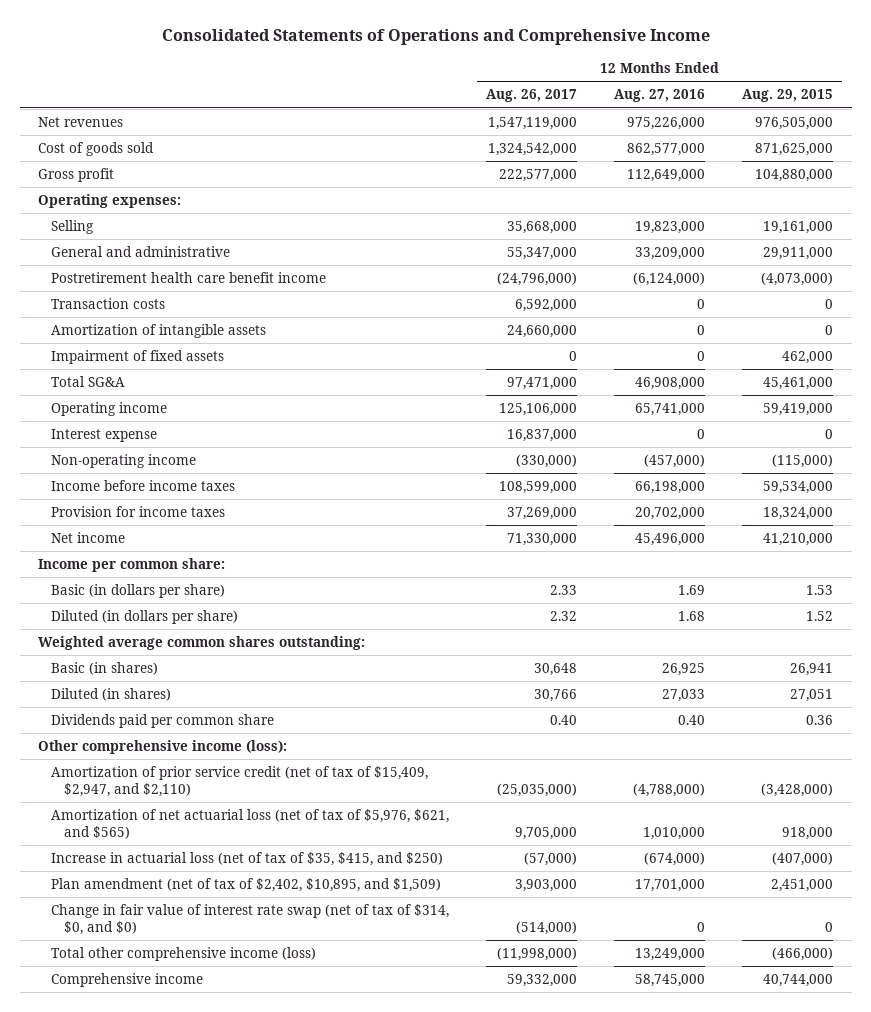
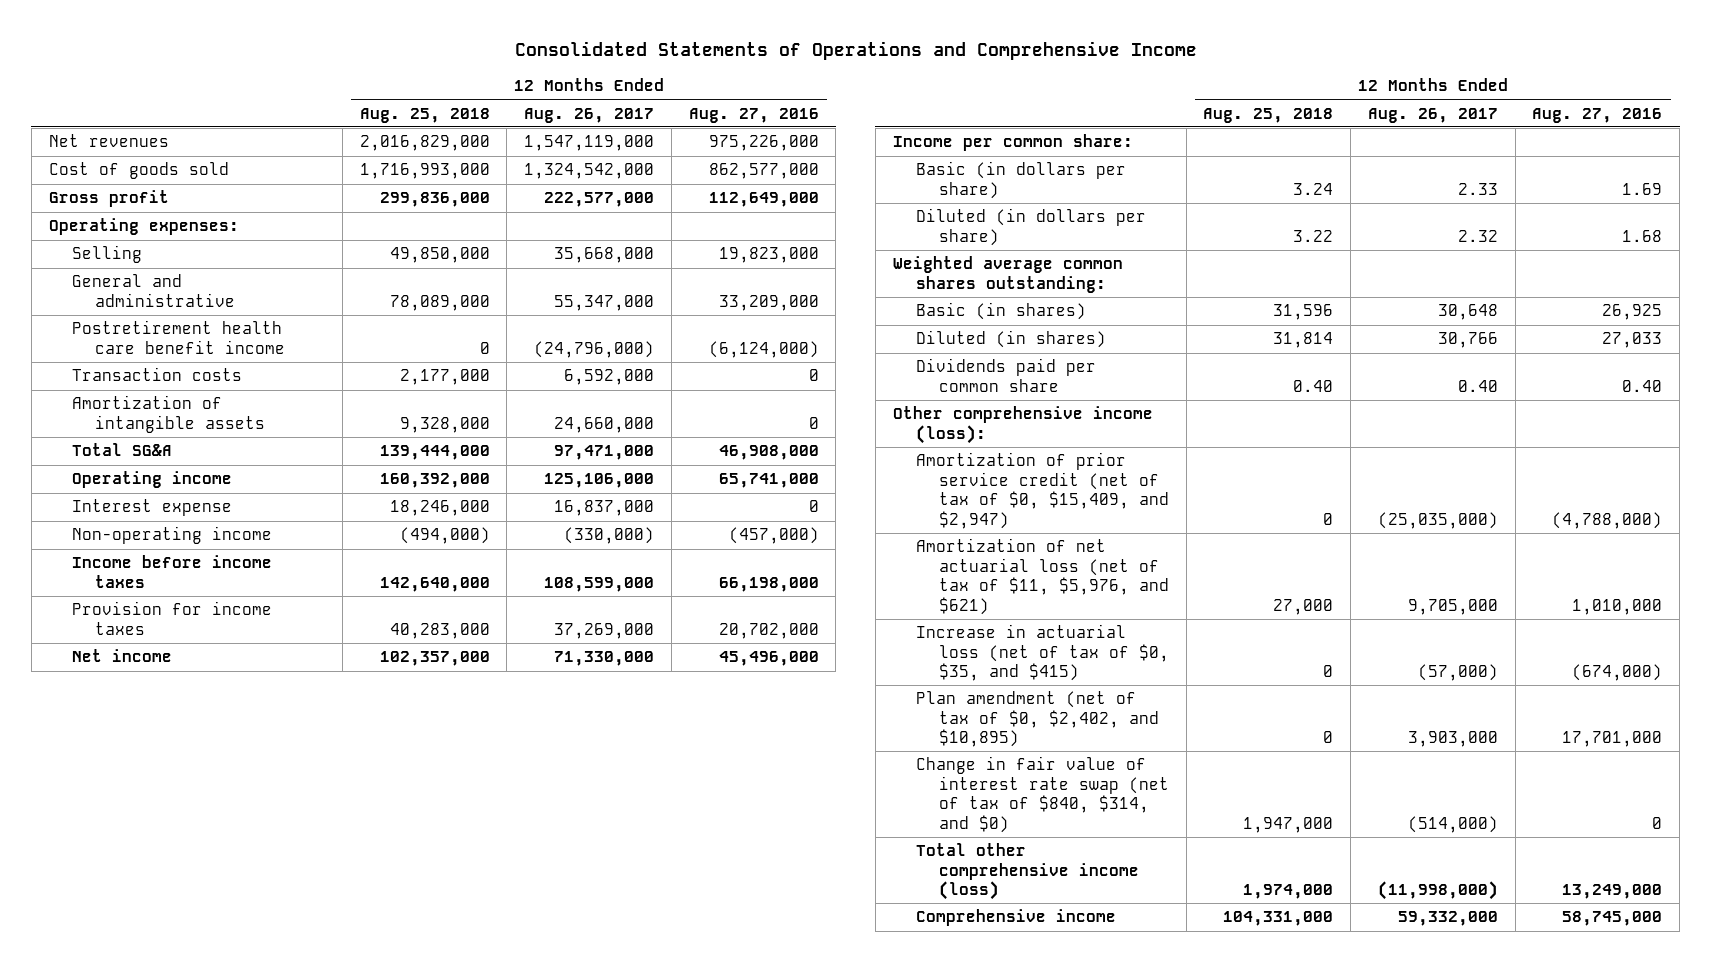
- | 12 Months Ended Aug. 26, 2017 | 12 Months Ended Aug. 27, 2016 | 12 Months Ended Aug. 29, 2015
+ | 12 Months Ended Aug. 25, 2018 | 12 Months Ended Aug. 26, 2017 | 12 Months Ended Aug. 27, 2016
- Impairment of fixed assets | 0 | 0 | 462,000
- Amortization of prior service credit (net of tax of $15,409, $2,947, and $2,110) | (25,035,000) | (4,788,000) | (3,428,000)
- Amortization of net actuarial loss (net of tax of $5,976, $621, and $565) | 9,705,000 | 1,010,000 | 918,000
- Increase in actuarial loss (net of tax of $35, $415, and $250) | (57,000) | (674,000) | (407,000)
- Plan amendment (net of tax of $2,402, $10,895, and $1,509) | 3,903,000 | 17,701,000 | 2,451,000
- Change in fair value of interest rate swap (net of tax of $314, $0, and $0) | (514,000) | 0 | 0
+ Amortization of prior service credit (net of tax of $0, $15,409, and $2,947) | 0 | (25,035,000) | (4,788,000)
+ Amortization of net actuarial loss (net of tax of $11, $5,976, and $621) | 27,000 | 9,705,000 | 1,010,000
+ Increase in actuarial loss (net of tax of $0, $35, and $415) | 0 | (57,000) | (674,000)
+ Plan amendment (net of tax of $0, $2,402, and $10,895) | 0 | 3,903,000 | 17,701,000
+ Change in fair value of interest rate swap (net of tax of $840, $314, and $0) | 1,947,000 | (514,000) | 0

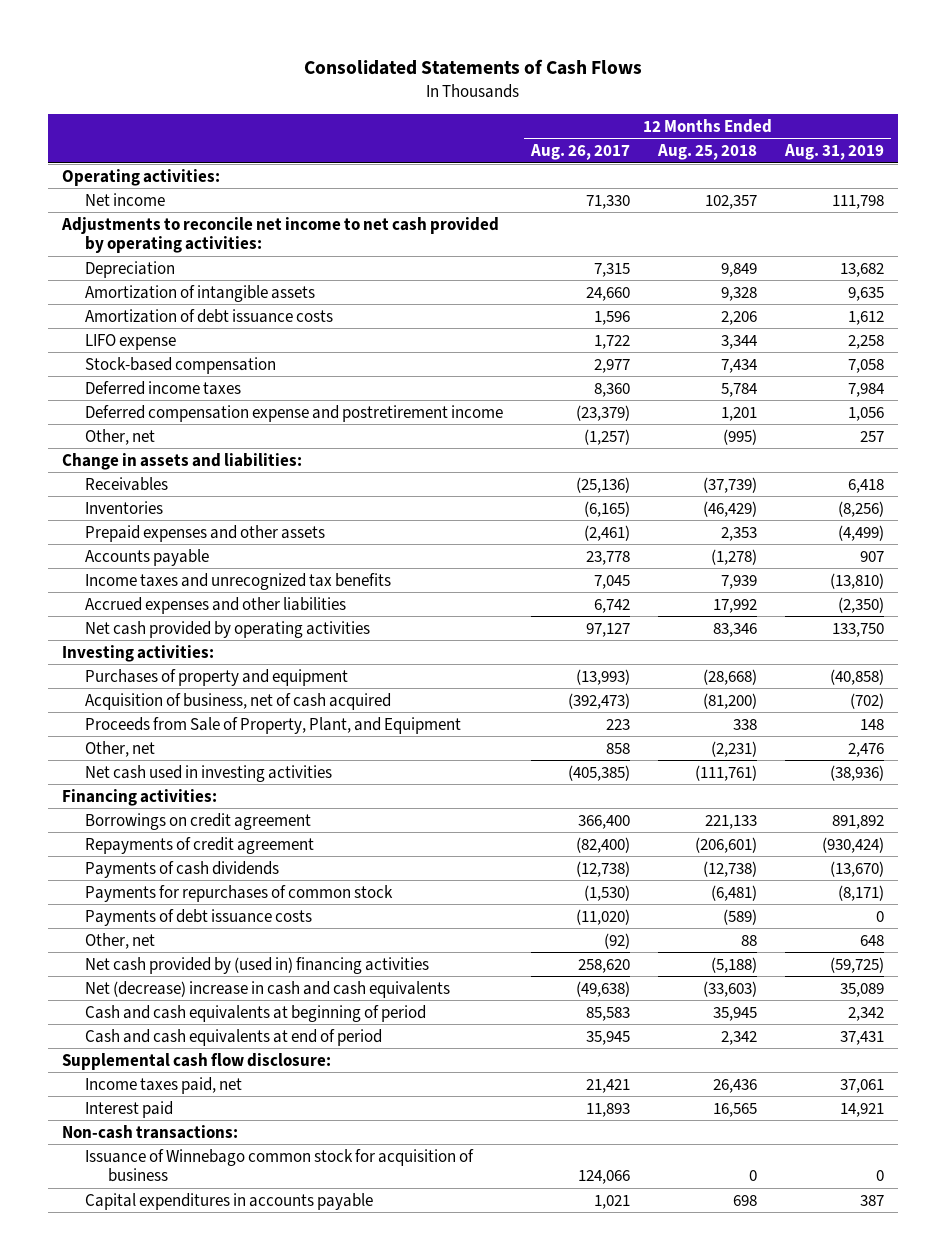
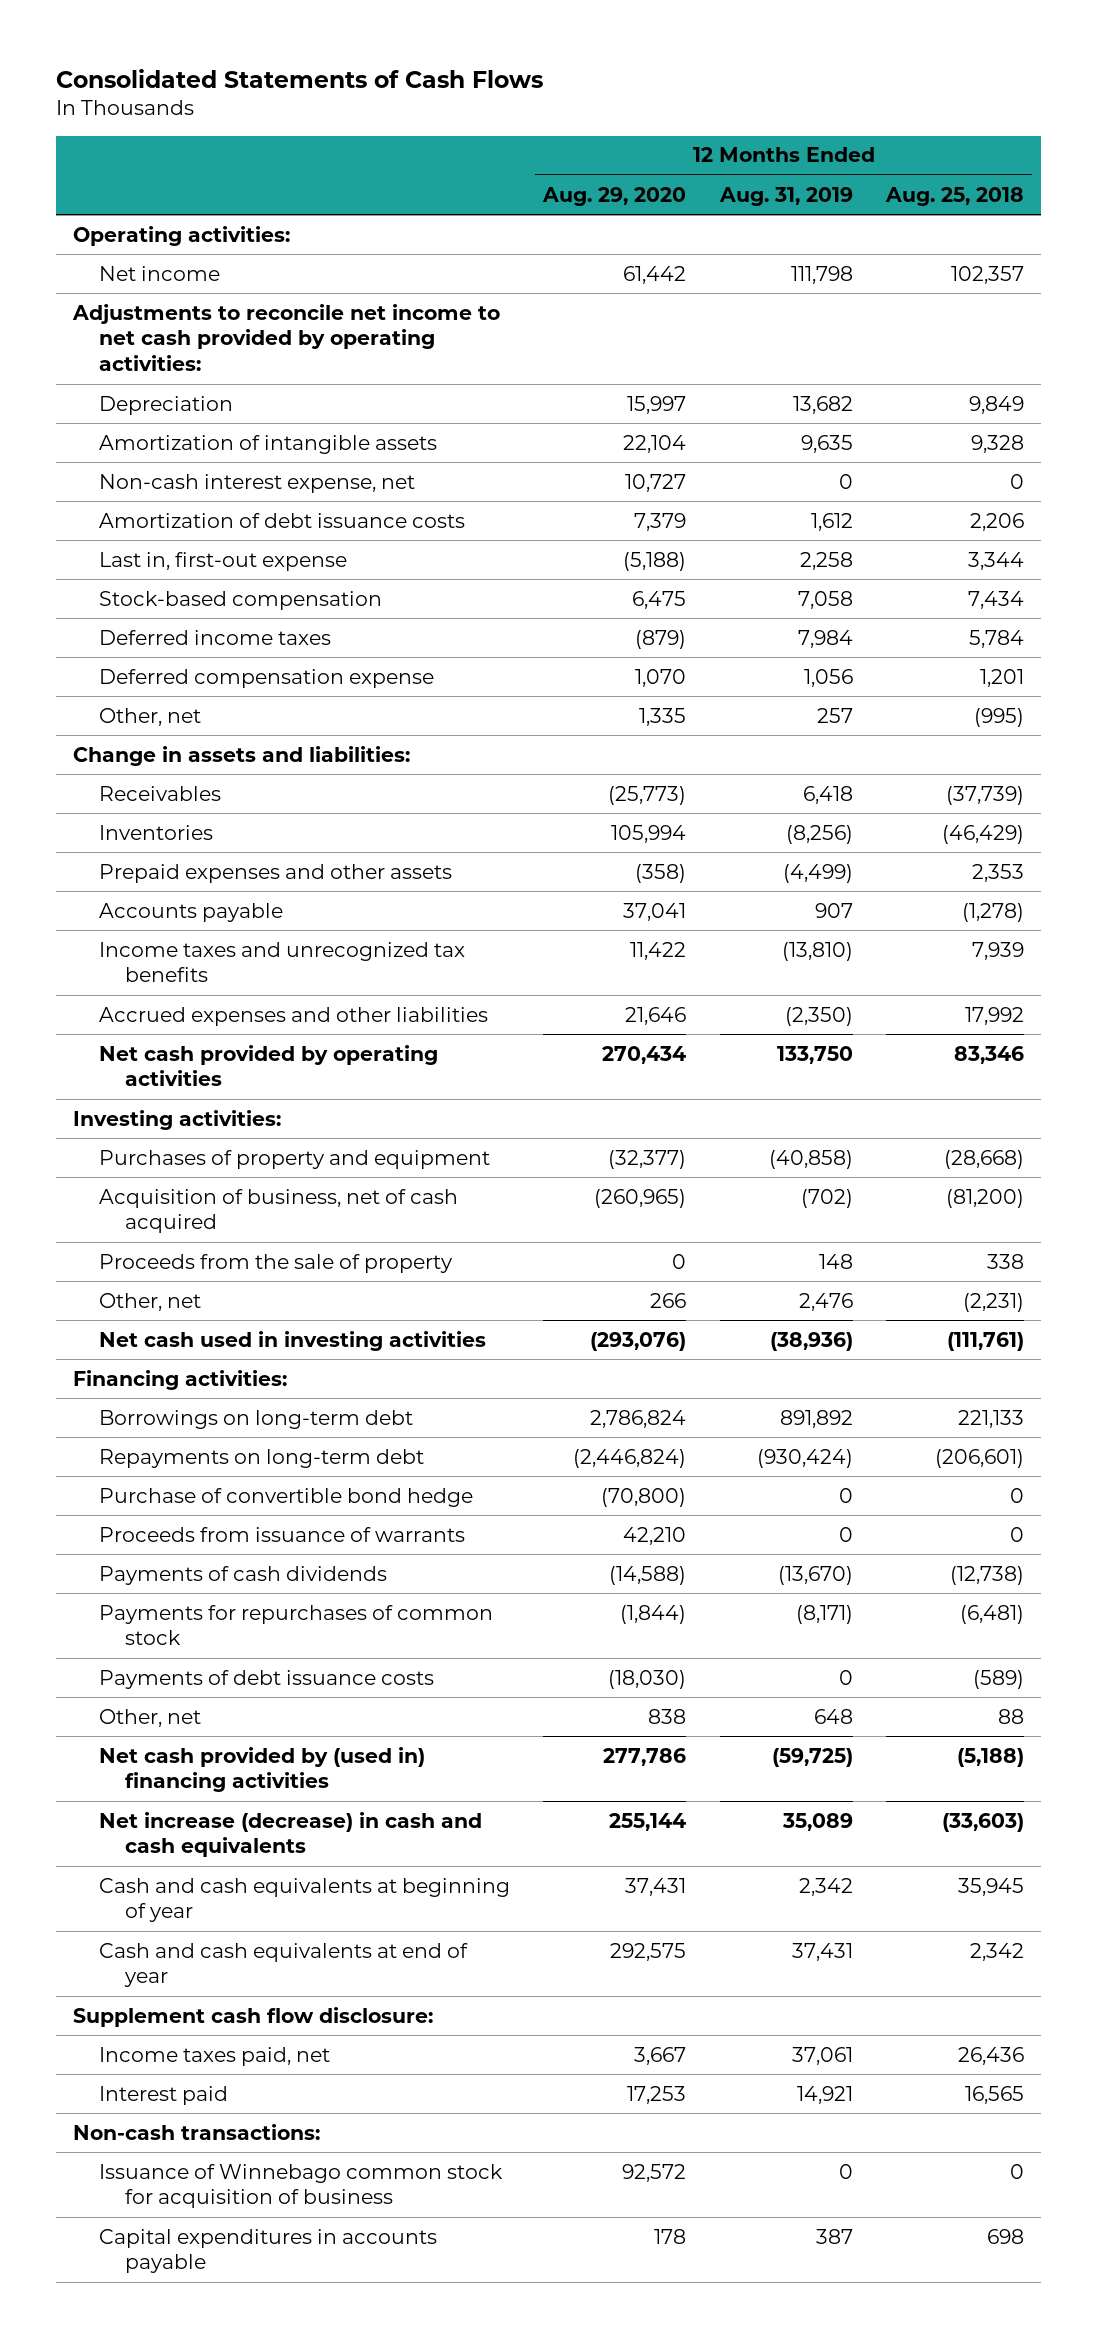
- | 12 Months Ended Aug. 26, 2017 | 12 Months Ended Aug. 25, 2018 | 12 Months Ended Aug. 31, 2019
+ | 12 Months Ended Aug. 29, 2020 | 12 Months Ended Aug. 31, 2019 | 12 Months Ended Aug. 25, 2018
+ Non-cash interest expense, net | 10,727 | 0 | 0
- LIFO expense | 1,722 | 3,344 | 2,258
+ Last in, first-out expense | (5,188) | 2,258 | 3,344
- Deferred compensation expense and postretirement income | (23,379) | 1,201 | 1,056
+ Deferred compensation expense | 1,070 | 1,056 | 1,201
- Proceeds from Sale of Property, Plant, and Equipment | 223 | 338 | 148
+ Proceeds from the sale of property | 0 | 148 | 338
- Borrowings on credit agreement | 366,400 | 221,133 | 891,892
- Repayments of credit agreement | (82,400) | (206,601) | (930,424)
+ Borrowings on long-term debt | 2,786,824 | 891,892 | 221,133
+ Repayments on long-term debt | (2,446,824) | (930,424) | (206,601)
+ Purchase of convertible bond hedge | (70,800) | 0 | 0
+ Proceeds from issuance of warrants | 42,210 | 0 | 0
- Net (decrease) increase in cash and cash equivalents | (49,638) | (33,603) | 35,089
- Cash and cash equivalents at beginning of period | 85,583 | 35,945 | 2,342
- Cash and cash equivalents at end of period | 35,945 | 2,342 | 37,431
- Supplemental cash flow disclosure:
+ Net increase (decrease) in cash and cash equivalents | 255,144 | 35,089 | (33,603)
+ Cash and cash equivalents at beginning of year | 37,431 | 2,342 | 35,945
+ Cash and cash equivalents at end of year | 292,575 | 37,431 | 2,342
+ Supplement cash flow disclosure:

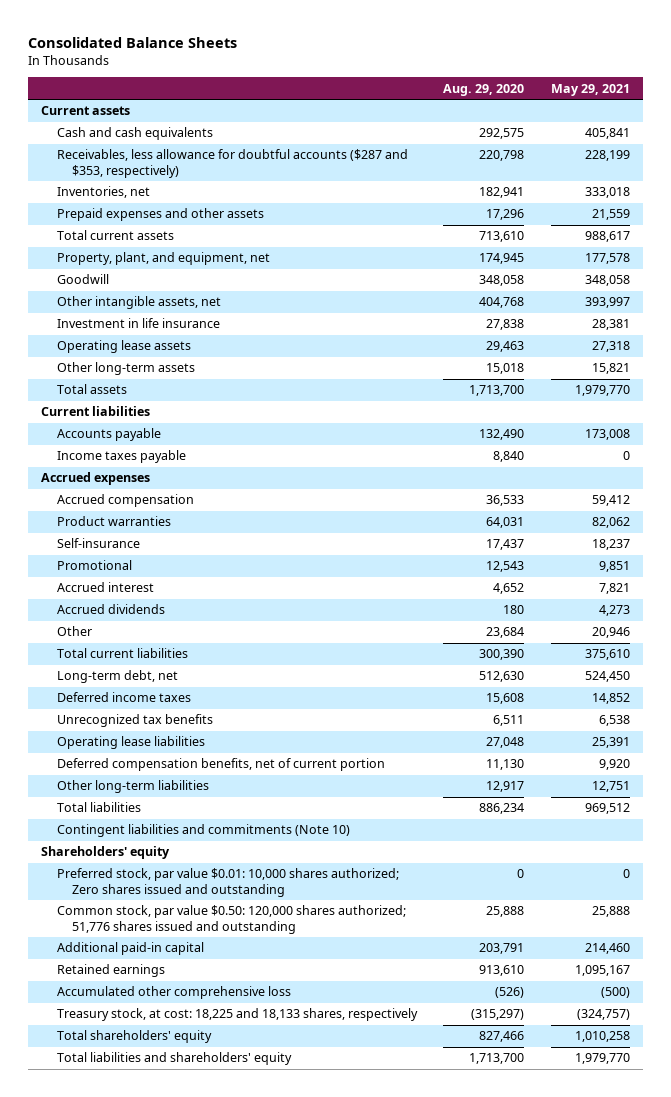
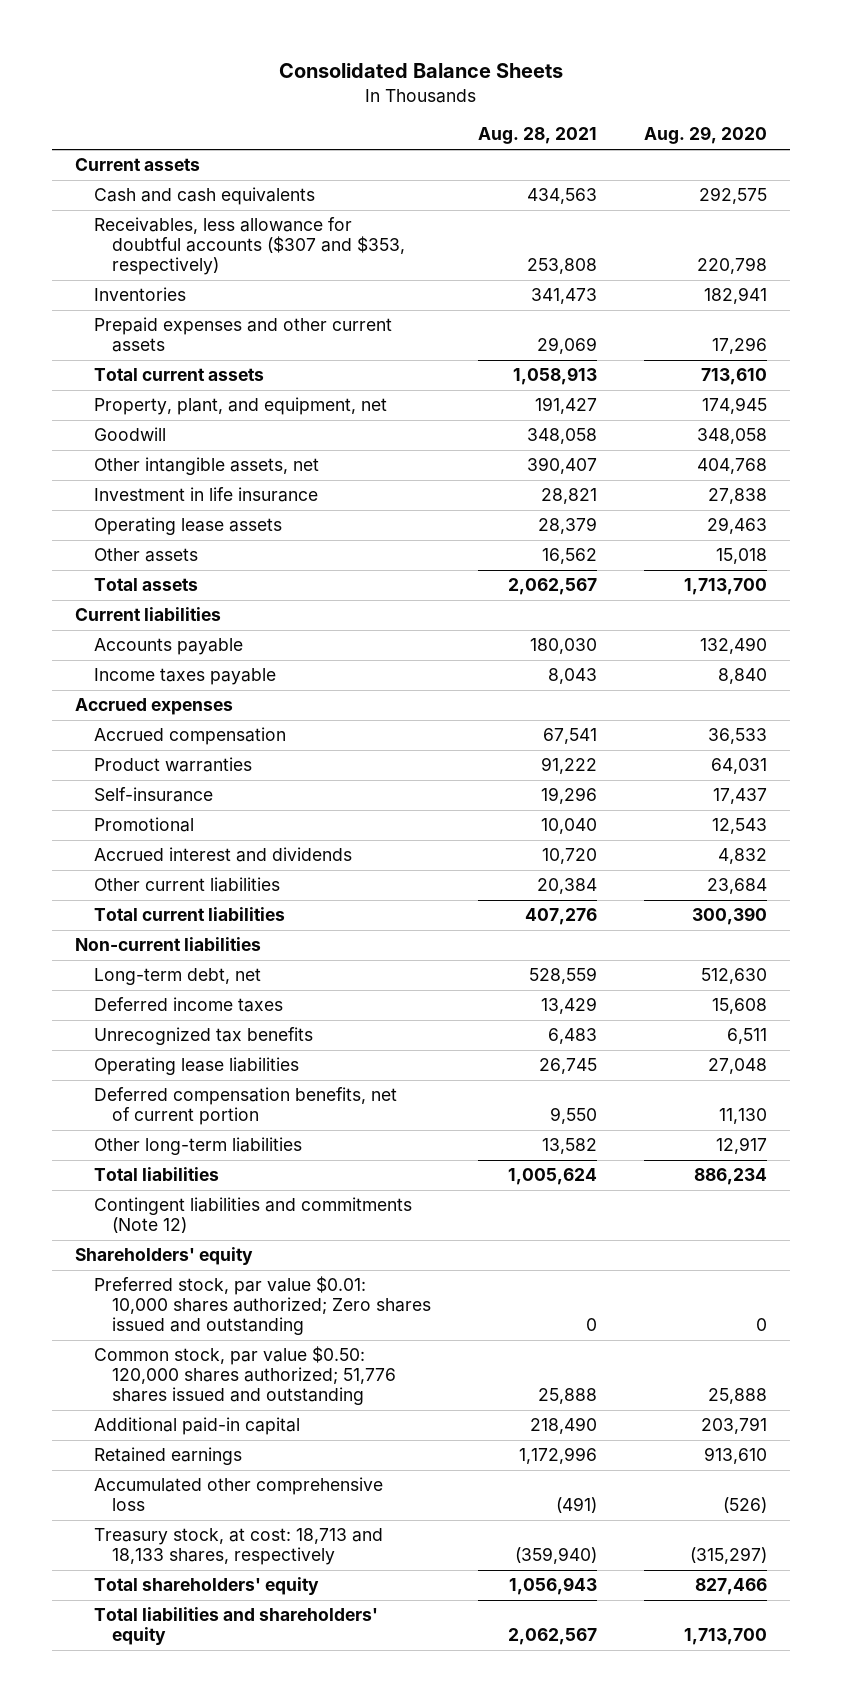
- | Aug. 29, 2020 | May 29, 2021
+ | Aug. 28, 2021 | Aug. 29, 2020
- Receivables, less allowance for doubtful accounts ($287 and $353, respectively) | 220,798 | 228,199
- Inventories, net | 182,941 | 333,018
- Prepaid expenses and other assets | 17,296 | 21,559
+ Receivables, less allowance for doubtful accounts ($307 and $353, respectively) | 253,808 | 220,798
+ Inventories | 341,473 | 182,941
+ Prepaid expenses and other current assets | 29,069 | 17,296
- Other long-term assets | 15,018 | 15,821
+ Other assets | 16,562 | 15,018
- Accrued interest | 4,652 | 7,821
- Accrued dividends | 180 | 4,273
- Other | 23,684 | 20,946
+ Accrued interest and dividends | 10,720 | 4,832
+ Other current liabilities | 20,384 | 23,684
+ Non-current liabilities
- Contingent liabilities and commitments (Note 10)
+ Contingent liabilities and commitments (Note 12)
- Treasury stock, at cost: 18,225 and 18,133 shares, respectively | (315,297) | (324,757)
+ Treasury stock, at cost: 18,713 and 18,133 shares, respectively | (359,940) | (315,297)

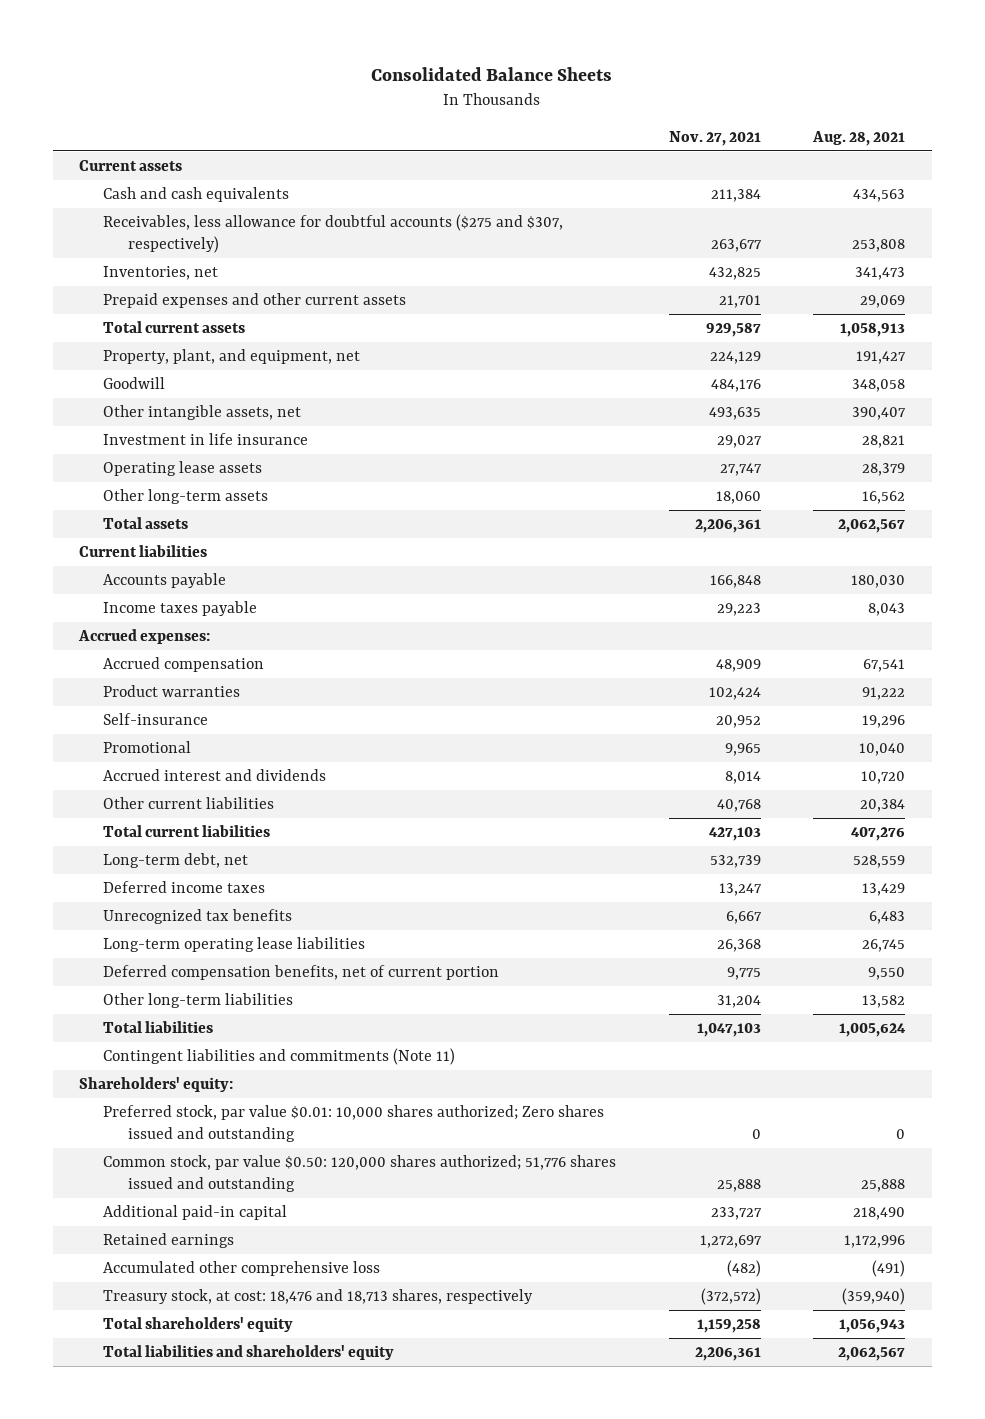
- | Aug. 28, 2021 | Aug. 29, 2020
+ | Nov. 27, 2021 | Aug. 28, 2021
- Receivables, less allowance for doubtful accounts ($307 and $353, respectively) | 253,808 | 220,798
- Inventories | 341,473 | 182,941
+ Receivables, less allowance for doubtful accounts ($275 and $307, respectively) | 263,677 | 253,808
+ Inventories, net | 432,825 | 341,473
- Other assets | 16,562 | 15,018
+ Other long-term assets | 18,060 | 16,562
- Accrued expenses
+ Accrued expenses:
- Non-current liabilities
- Operating lease liabilities | 26,745 | 27,048
+ Long-term operating lease liabilities | 26,368 | 26,745
- Contingent liabilities and commitments (Note 12)
- Shareholders' equity
+ Contingent liabilities and commitments (Note 11)
+ Shareholders' equity:
- Treasury stock, at cost: 18,713 and 18,133 shares, respectively | (359,940) | (315,297)
+ Treasury stock, at cost: 18,476 and 18,713 shares, respectively | (372,572) | (359,940)

